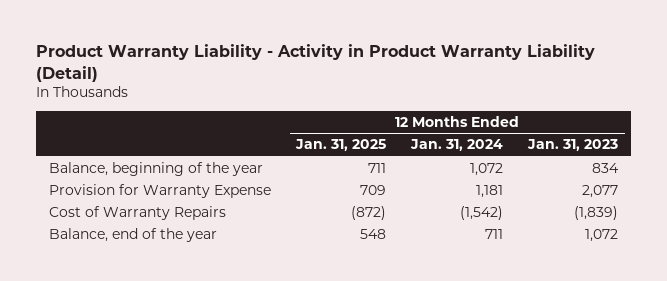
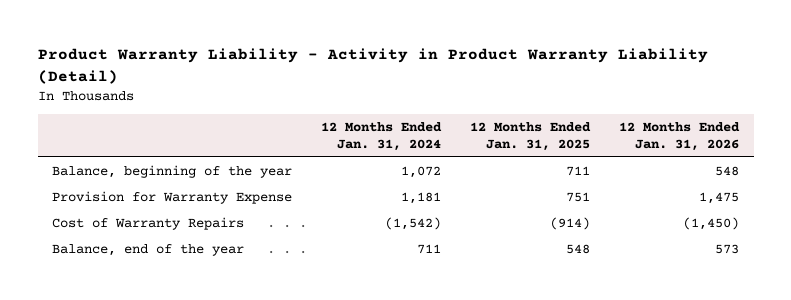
- | 12 Months Ended Jan. 31, 2025 | 12 Months Ended Jan. 31, 2024 | 12 Months Ended Jan. 31, 2023
+ | 12 Months Ended Jan. 31, 2024 | 12 Months Ended Jan. 31, 2025 | 12 Months Ended Jan. 31, 2026
- Provision for Warranty Expense | 709 | 1,181 | 2,077
- Cost of Warranty Repairs | (872) | (1,542) | (1,839)
+ Provision for Warranty Expense | 1,181 | 751 | 1,475
+ Cost of Warranty Repairs | (1,542) | (914) | (1,450)

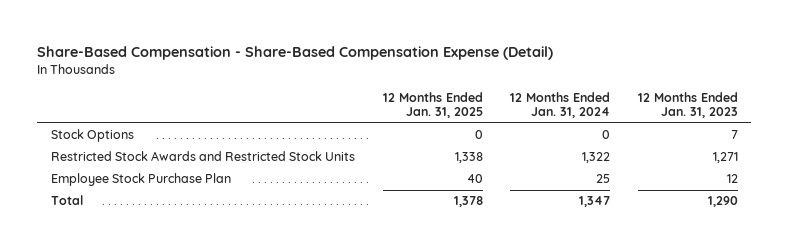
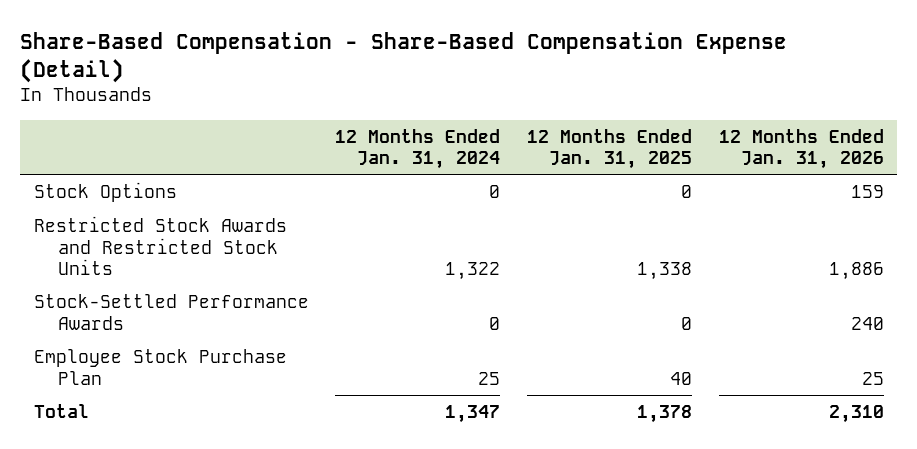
- | 12 Months Ended Jan. 31, 2025 | 12 Months Ended Jan. 31, 2024 | 12 Months Ended Jan. 31, 2023
+ | 12 Months Ended Jan. 31, 2024 | 12 Months Ended Jan. 31, 2025 | 12 Months Ended Jan. 31, 2026
+ Stock-Settled Performance Awards | 0 | 0 | 240

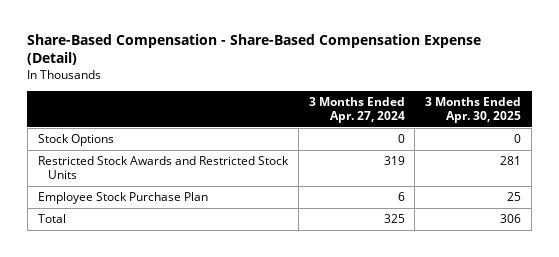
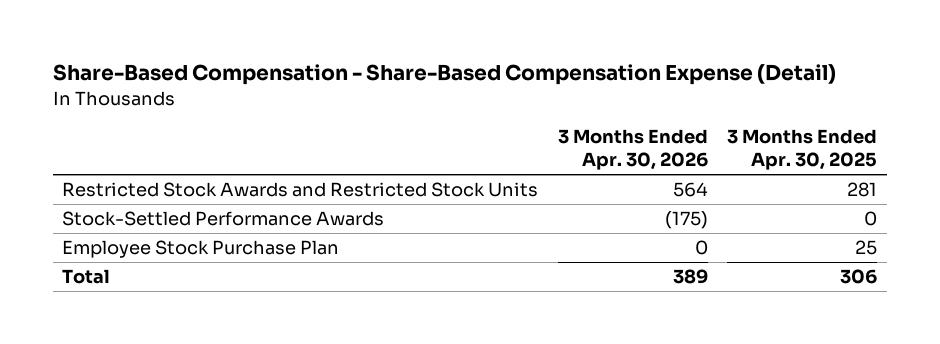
- | 3 Months Ended Apr. 27, 2024 | 3 Months Ended Apr. 30, 2025
+ | 3 Months Ended Apr. 30, 2026 | 3 Months Ended Apr. 30, 2025
- Stock Options | 0 | 0
+ Stock-Settled Performance Awards | (175) | 0

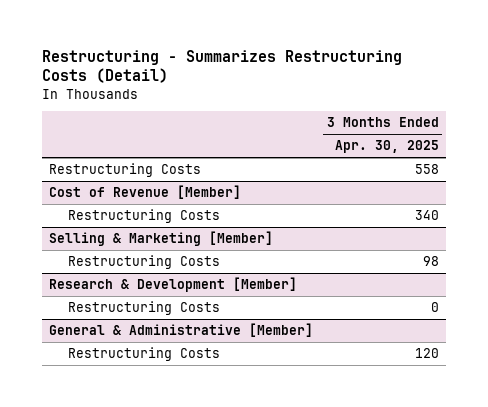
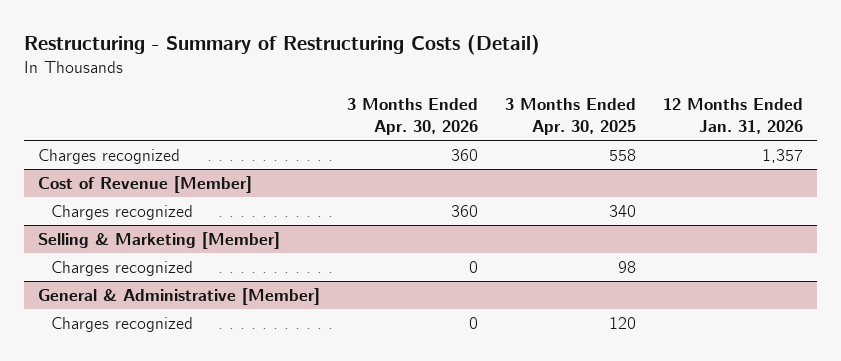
- Restructuring - Summarizes Restructuring Costs (Detail)
+ Restructuring - Summary of Restructuring Costs (Detail)
- | 3 Months Ended Apr. 30, 2025
+ | 3 Months Ended Apr. 30, 2026 | 3 Months Ended Apr. 30, 2025 | 12 Months Ended Jan. 31, 2026
- Restructuring Costs | 558
+ Charges recognized | 360 | 558 | 1,357
@ Cost of Revenue [Member]
- Restructuring Costs | 340
+ Charges recognized | 360 | 340 |
@ Selling & Marketing [Member]
- Restructuring Costs | 98
- Research & Development [Member]
- Restructuring Costs | 0
@ Selling & Marketing [Member]
+ Charges recognized | 0 | 98 |
@ General & Administrative [Member]
- Restructuring Costs | 120
+ Charges recognized | 0 | 120 |

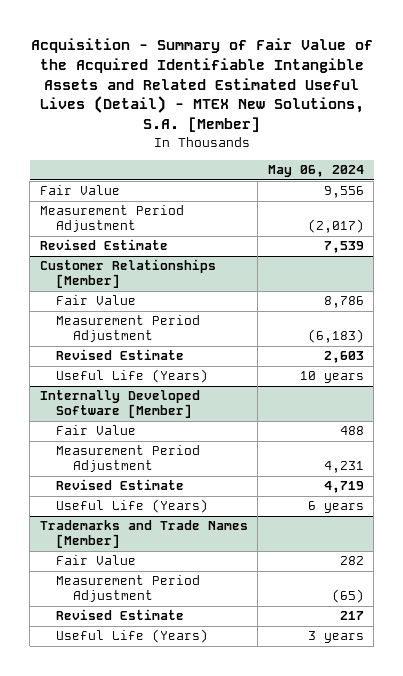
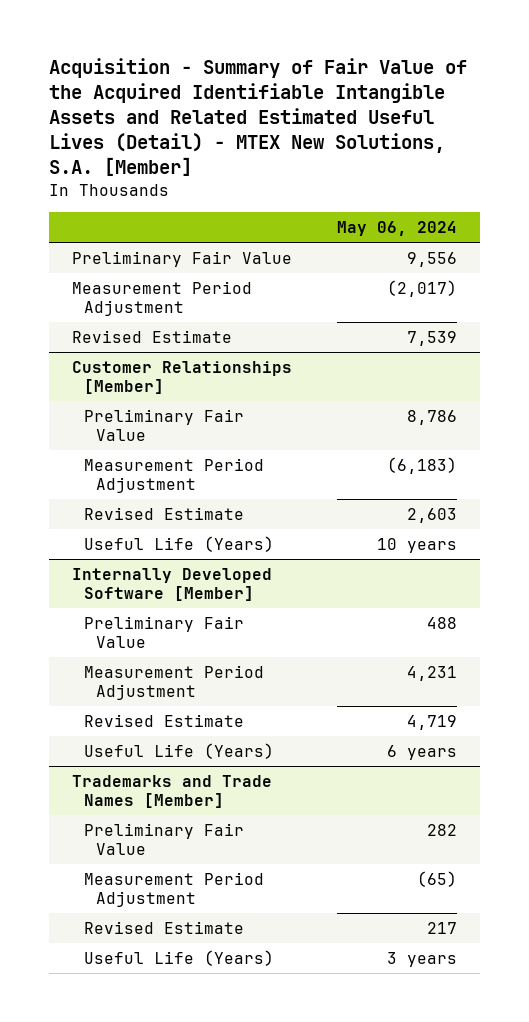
- Fair Value | 9,556
+ Preliminary Fair Value | 9,556
@ Customer Relationships [Member]
- Fair Value | 8,786
+ Preliminary Fair Value | 8,786
@ Internally Developed Software [Member]
- Fair Value | 488
+ Preliminary Fair Value | 488
@ Trademarks and Trade Names [Member]
- Fair Value | 282
+ Preliminary Fair Value | 282

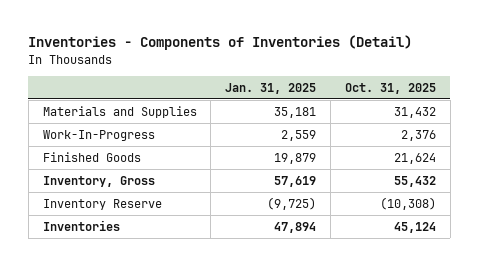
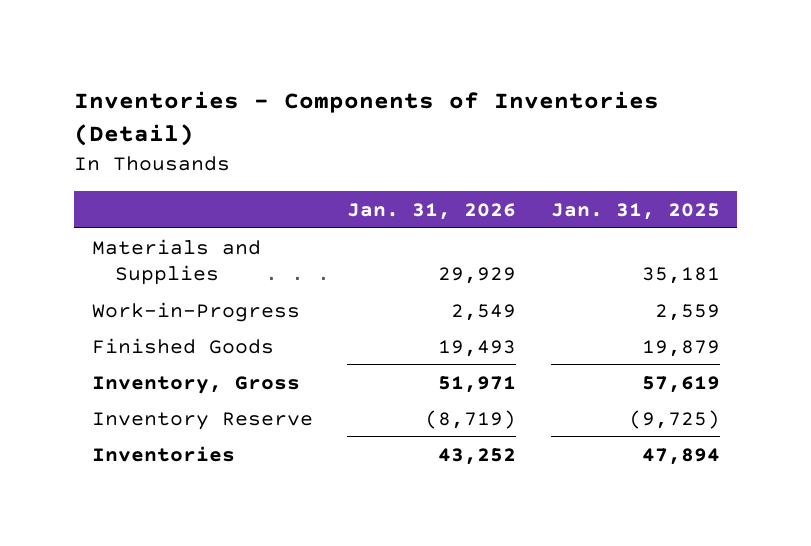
- | Jan. 31, 2025 | Oct. 31, 2025
+ | Jan. 31, 2026 | Jan. 31, 2025
- Work-In-Progress | 2,559 | 2,376
+ Work-in-Progress | 2,549 | 2,559

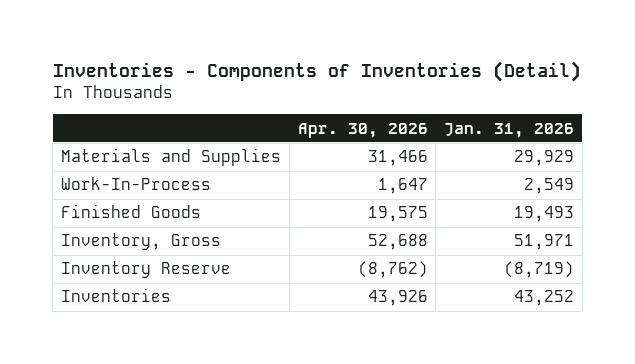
- | Jan. 31, 2026 | Jan. 31, 2025
+ | Apr. 30, 2026 | Jan. 31, 2026
- Work-in-Progress | 2,549 | 2,559
+ Work-In-Process | 1,647 | 2,549

